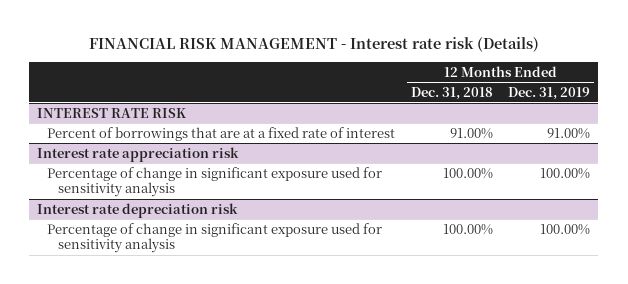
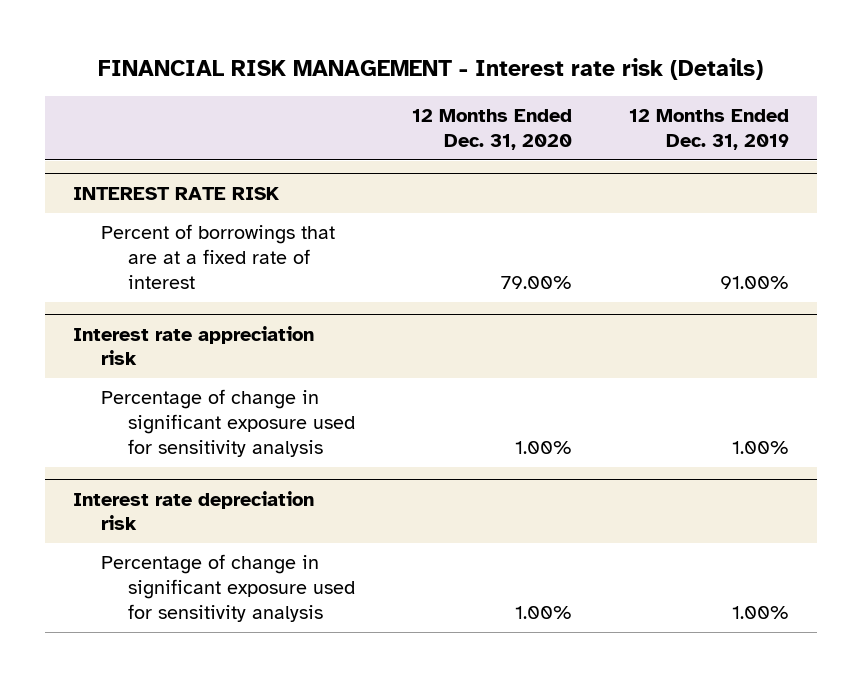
- | 12 Months Ended Dec. 31, 2018 | 12 Months Ended Dec. 31, 2019
+ | 12 Months Ended Dec. 31, 2020 | 12 Months Ended Dec. 31, 2019
@ Interest rate appreciation risk
- Percentage of change in significant exposure used for sensitivity analysis | 100.00% | 100.00%
+ Percentage of change in significant exposure used for sensitivity analysis | 1.00% | 1.00%
@ Interest rate depreciation risk
- Percentage of change in significant exposure used for sensitivity analysis | 100.00% | 100.00%
+ Percentage of change in significant exposure used for sensitivity analysis | 1.00% | 1.00%

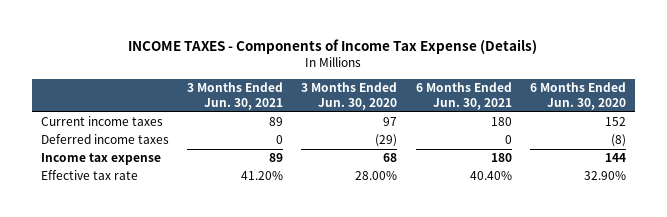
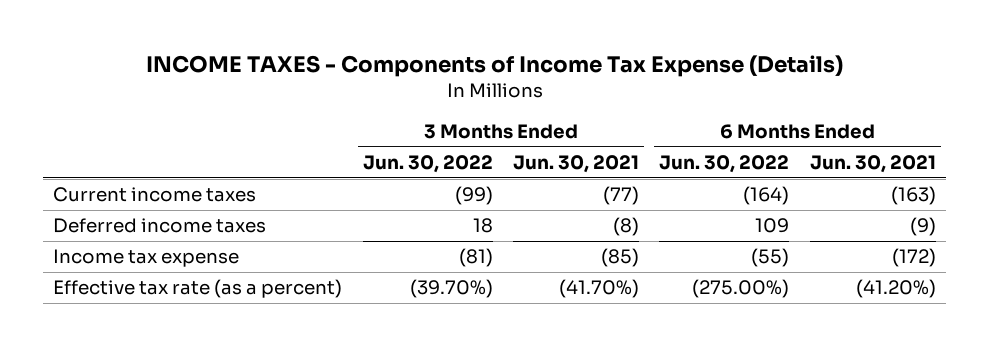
- | 3 Months Ended Jun. 30, 2021 | 3 Months Ended Jun. 30, 2020 | 6 Months Ended Jun. 30, 2021 | 6 Months Ended Jun. 30, 2020
+ | 3 Months Ended Jun. 30, 2022 | 3 Months Ended Jun. 30, 2021 | 6 Months Ended Jun. 30, 2022 | 6 Months Ended Jun. 30, 2021
- Current income taxes | 89 | 97 | 180 | 152
- Deferred income taxes | 0 | (29) | 0 | (8)
- Income tax expense | 89 | 68 | 180 | 144
- Effective tax rate | 41.20% | 28.00% | 40.40% | 32.90%
+ Current income taxes | (99) | (77) | (164) | (163)
+ Deferred income taxes | 18 | (8) | 109 | (9)
+ Income tax expense | (81) | (85) | (55) | (172)
+ Effective tax rate (as a percent) | (39.70%) | (41.70%) | (275.00%) | (41.20%)

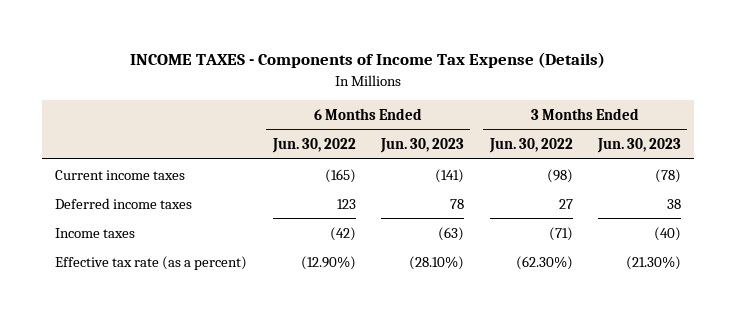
- | 3 Months Ended Jun. 30, 2022 | 3 Months Ended Jun. 30, 2021 | 6 Months Ended Jun. 30, 2022 | 6 Months Ended Jun. 30, 2021
+ | 6 Months Ended Jun. 30, 2022 | 6 Months Ended Jun. 30, 2023 | 3 Months Ended Jun. 30, 2022 | 3 Months Ended Jun. 30, 2023
- Current income taxes | (99) | (77) | (164) | (163)
- Deferred income taxes | 18 | (8) | 109 | (9)
- Income tax expense | (81) | (85) | (55) | (172)
- Effective tax rate (as a percent) | (39.70%) | (41.70%) | (275.00%) | (41.20%)
+ Current income taxes | (165) | (141) | (98) | (78)
+ Deferred income taxes | 123 | 78 | 27 | 38
+ Income taxes | (42) | (63) | (71) | (40)
+ Effective tax rate (as a percent) | (12.90%) | (28.10%) | (62.30%) | (21.30%)

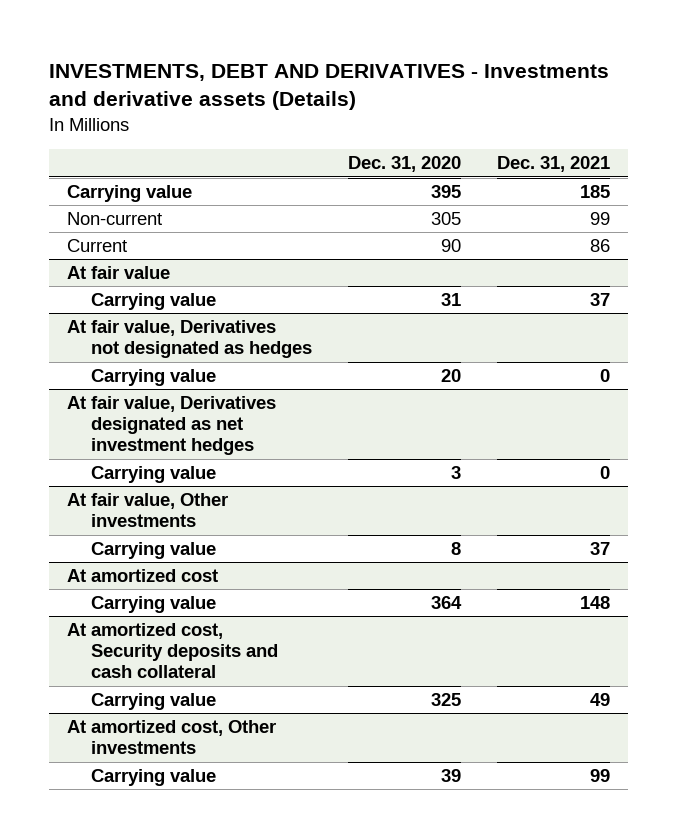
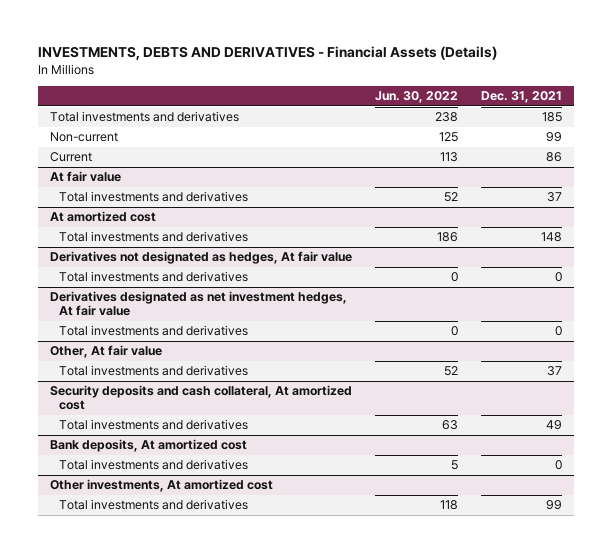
- INVESTMENTS, DEBT AND DERIVATIVES - Investments and derivative assets (Details)
+ INVESTMENTS, DEBTS AND DERIVATIVES - Financial Assets (Details)
- | Dec. 31, 2020 | Dec. 31, 2021
+ | Jun. 30, 2022 | Dec. 31, 2021
- Carrying value | 395 | 185
+ Total investments and derivatives | 238 | 185
@ At fair value
- Carrying value | 31 | 37
- At fair value, Derivatives not designated as hedges
- Carrying value | 20 | 0
- At fair value, Derivatives designated as net investment hedges
- Carrying value | 3 | 0
- At fair value, Other investments
- Carrying value | 8 | 37
@ At fair value
+ Total investments and derivatives | 52 | 37
@ At amortized cost
- Carrying value | 364 | 148
- At amortized cost, Security deposits and cash collateral
- Carrying value | 325 | 49
- At amortized cost, Other investments
- Carrying value | 39 | 99
@ At amortized cost
+ Total investments and derivatives | 186 | 148
+ Derivatives not designated as hedges, At fair value
+ Total investments and derivatives | 0 | 0
+ Derivatives designated as net investment hedges, At fair value
+ Total investments and derivatives | 0 | 0
+ Other, At fair value
+ Total investments and derivatives | 52 | 37
+ Security deposits and cash collateral, At amortized cost
+ Total investments and derivatives | 63 | 49
+ Bank deposits, At amortized cost
+ Total investments and derivatives | 5 | 0
+ Other investments, At amortized cost
+ Total investments and derivatives | 118 | 99

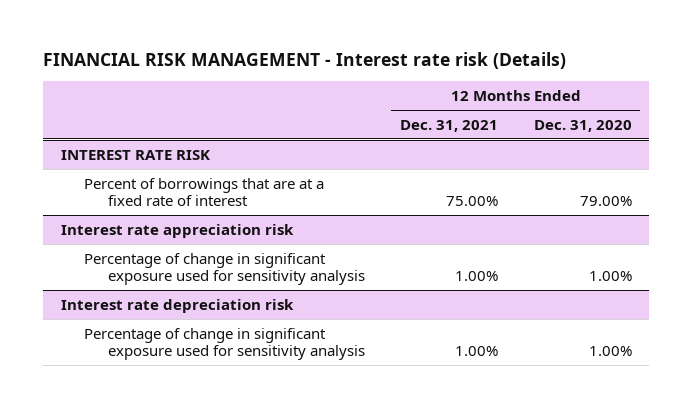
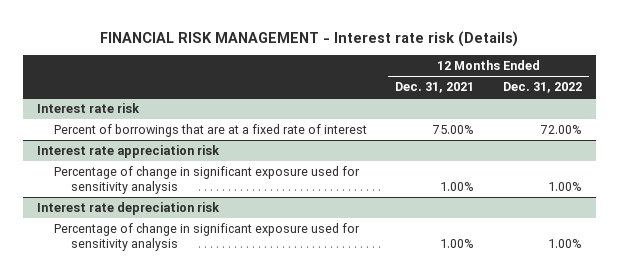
- | 12 Months Ended Dec. 31, 2021 | 12 Months Ended Dec. 31, 2020
+ | 12 Months Ended Dec. 31, 2021 | 12 Months Ended Dec. 31, 2022
- INTEREST RATE RISK
+ Interest rate risk

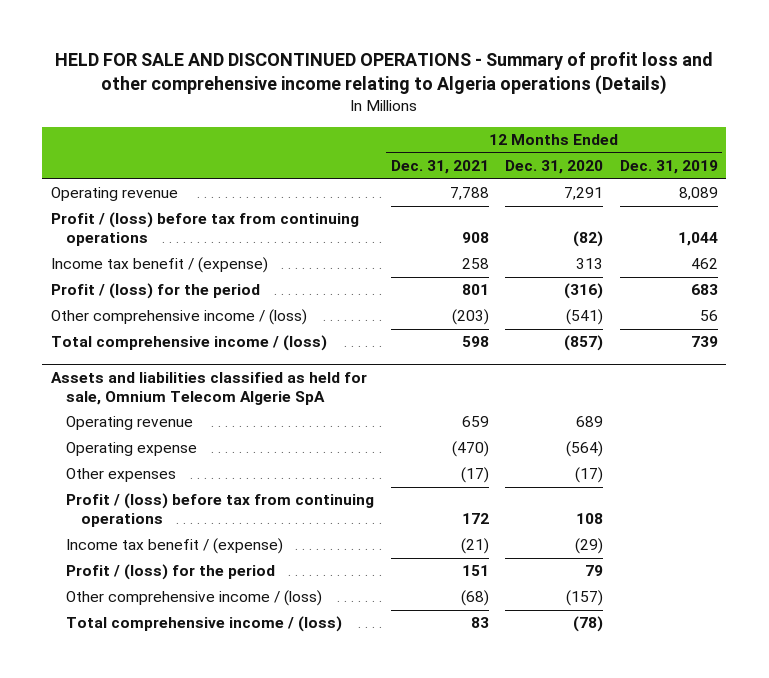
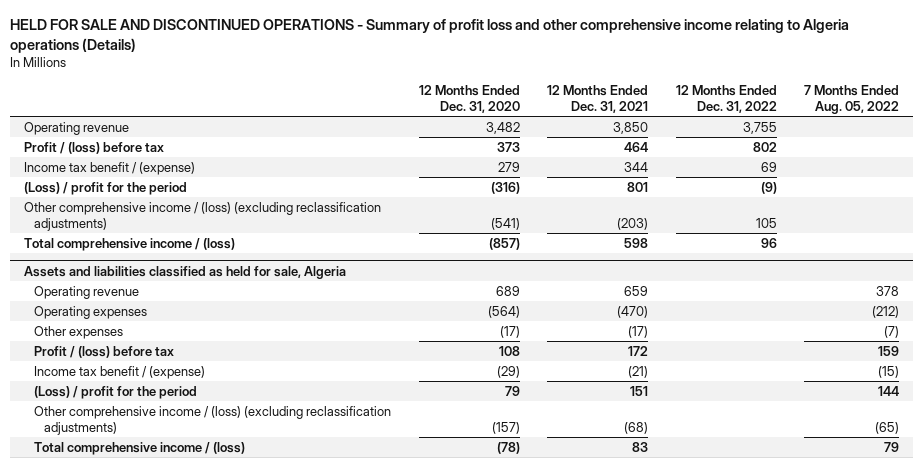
- | 12 Months Ended Dec. 31, 2021 | 12 Months Ended Dec. 31, 2020 | 12 Months Ended Dec. 31, 2019
+ | 12 Months Ended Dec. 31, 2020 | 12 Months Ended Dec. 31, 2021 | 12 Months Ended Dec. 31, 2022 | 7 Months Ended Aug. 05, 2022
- Operating revenue | 7,788 | 7,291 | 8,089
- Profit / (loss) before tax from continuing operations | 908 | (82) | 1,044
- Income tax benefit / (expense) | 258 | 313 | 462
- Profit / (loss) for the period | 801 | (316) | 683
- Other comprehensive income / (loss) | (203) | (541) | 56
+ Operating revenue | 3,482 | 3,850 | 3,755 |
+ Profit / (loss) before tax | 373 | 464 | 802 |
+ Income tax benefit / (expense) | 279 | 344 | 69 |
+ (Loss) / profit for the period | (316) | 801 | (9) |
+ Other comprehensive income / (loss) (excluding reclassification adjustments) | (541) | (203) | 105 |
- Assets and liabilities classified as held for sale, Omnium Telecom Algerie SpA
+ Assets and liabilities classified as held for sale, Algeria
- Operating expense | (470) | (564) |
+ Operating expenses | (564) | (470) | | (212)
- Profit / (loss) before tax from continuing operations | 172 | 108 |
+ Profit / (loss) before tax | 108 | 172 | | 159
- Profit / (loss) for the period | 151 | 79 |
- Other comprehensive income / (loss) | (68) | (157) |
+ (Loss) / profit for the period | 79 | 151 | | 144
+ Other comprehensive income / (loss) (excluding reclassification adjustments) | (157) | (68) | | (65)

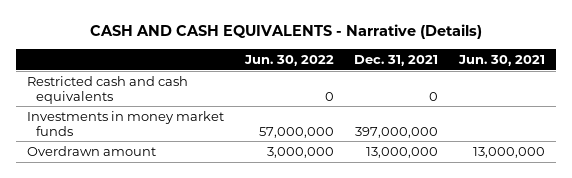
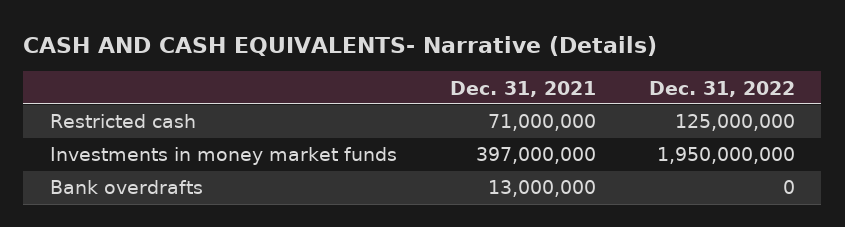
- CASH AND CASH EQUIVALENTS - Narrative (Details)
+ CASH AND CASH EQUIVALENTS- Narrative (Details)
- | Jun. 30, 2022 | Dec. 31, 2021 | Jun. 30, 2021
+ | Dec. 31, 2021 | Dec. 31, 2022
- Restricted cash and cash equivalents | 0 | 0 |
+ Restricted cash | 71,000,000 | 125,000,000
- Overdrawn amount | 3,000,000 | 13,000,000 | 13,000,000
+ Bank overdrafts | 13,000,000 | 0

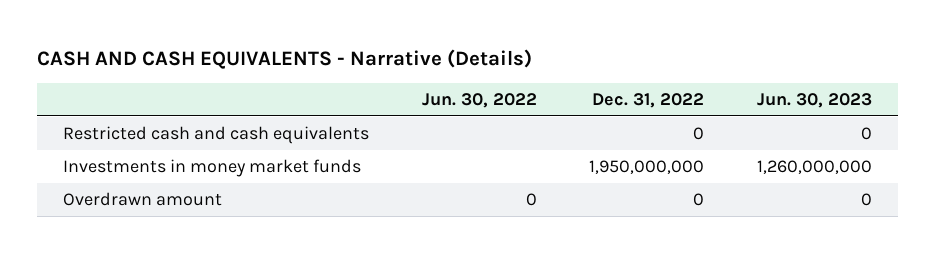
- CASH AND CASH EQUIVALENTS- Narrative (Details)
+ CASH AND CASH EQUIVALENTS - Narrative (Details)
- | Dec. 31, 2021 | Dec. 31, 2022
+ | Jun. 30, 2022 | Dec. 31, 2022 | Jun. 30, 2023
- Restricted cash | 71,000,000 | 125,000,000
+ Restricted cash and cash equivalents | | 0 | 0
- Bank overdrafts | 13,000,000 | 0
+ Overdrawn amount | 0 | 0 | 0

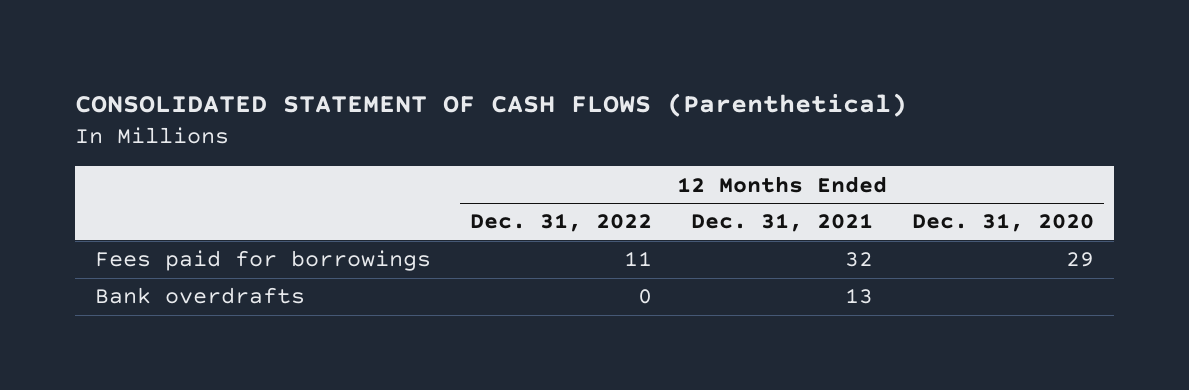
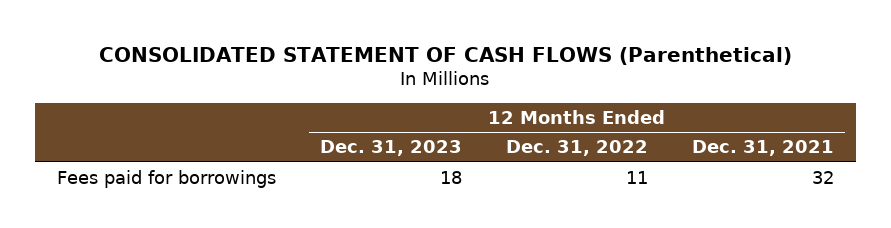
- | 12 Months Ended Dec. 31, 2022 | 12 Months Ended Dec. 31, 2021 | 12 Months Ended Dec. 31, 2020
+ | 12 Months Ended Dec. 31, 2023 | 12 Months Ended Dec. 31, 2022 | 12 Months Ended Dec. 31, 2021
- Bank overdrafts | 0 | 13 |

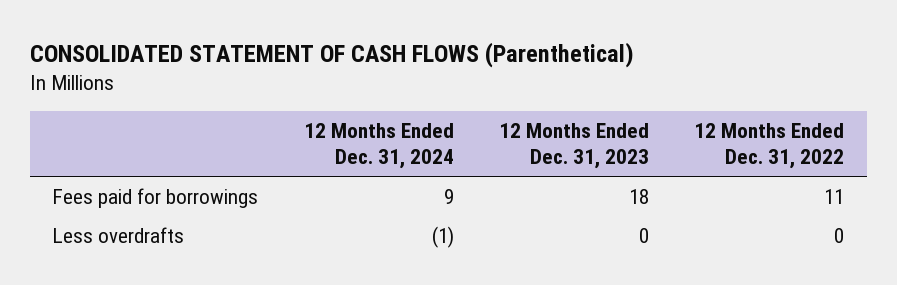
- | 12 Months Ended Dec. 31, 2023 | 12 Months Ended Dec. 31, 2022 | 12 Months Ended Dec. 31, 2021
+ | 12 Months Ended Dec. 31, 2024 | 12 Months Ended Dec. 31, 2023 | 12 Months Ended Dec. 31, 2022
+ Less overdrafts | (1) | 0 | 0

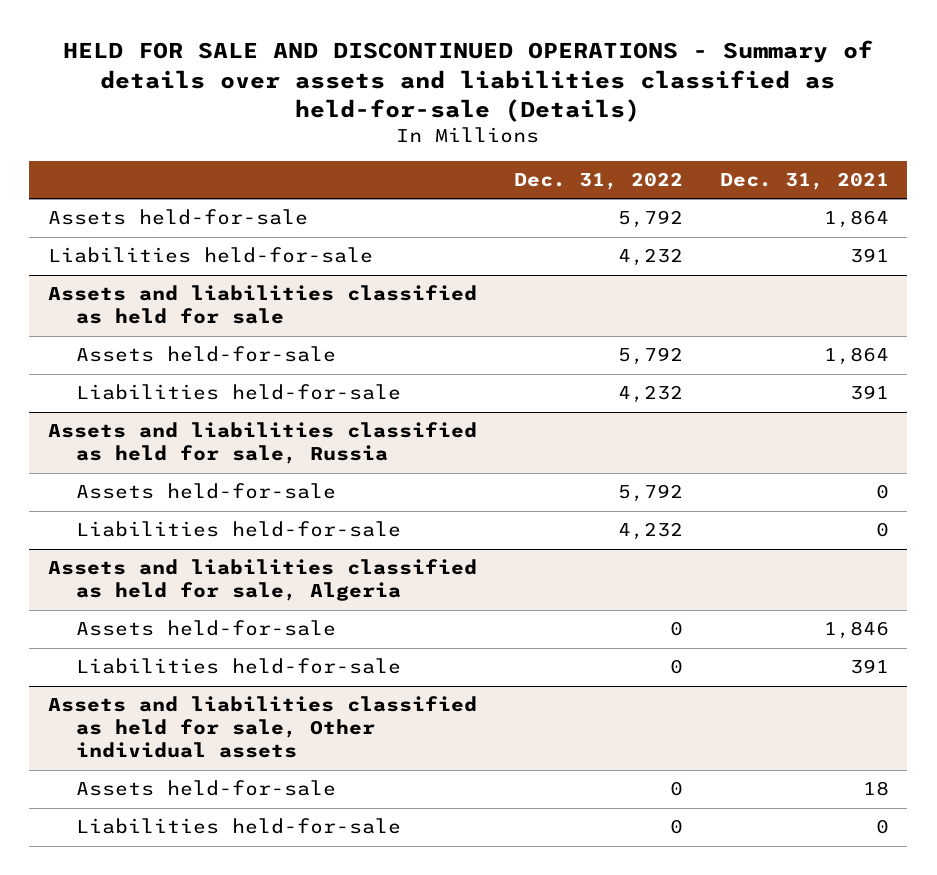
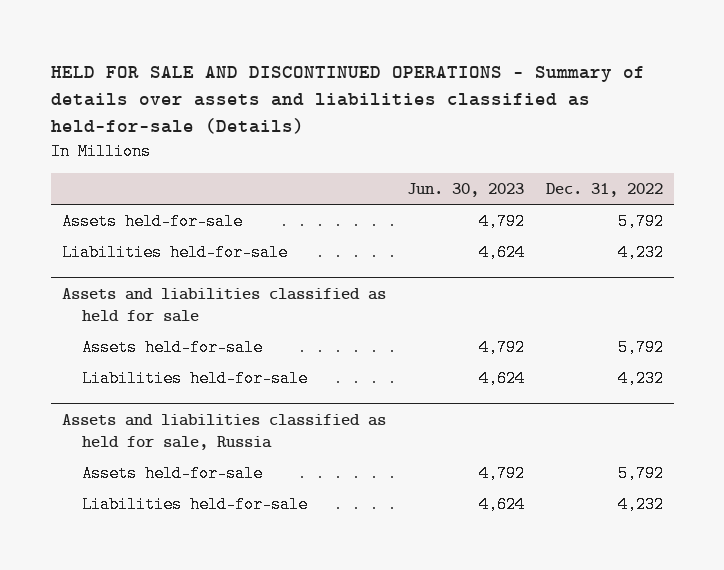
- | Dec. 31, 2022 | Dec. 31, 2021
+ | Jun. 30, 2023 | Dec. 31, 2022
- Assets and liabilities classified as held for sale, Algeria
- Assets held-for-sale | 0 | 1,846
- Liabilities held-for-sale | 0 | 391
- Assets and liabilities classified as held for sale, Other individual assets
- Assets held-for-sale | 0 | 18
- Liabilities held-for-sale | 0 | 0

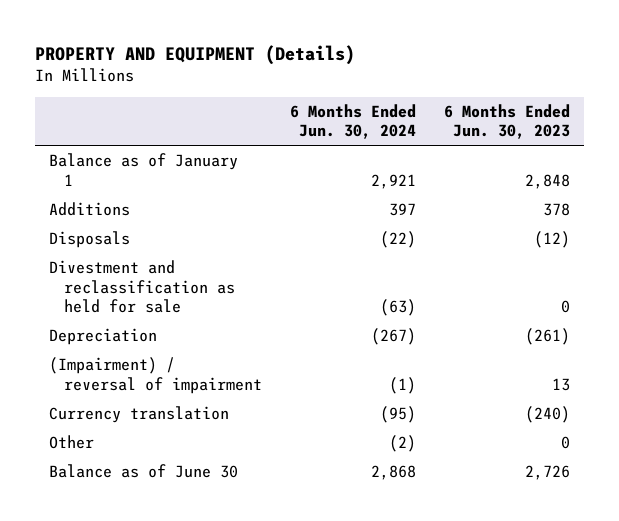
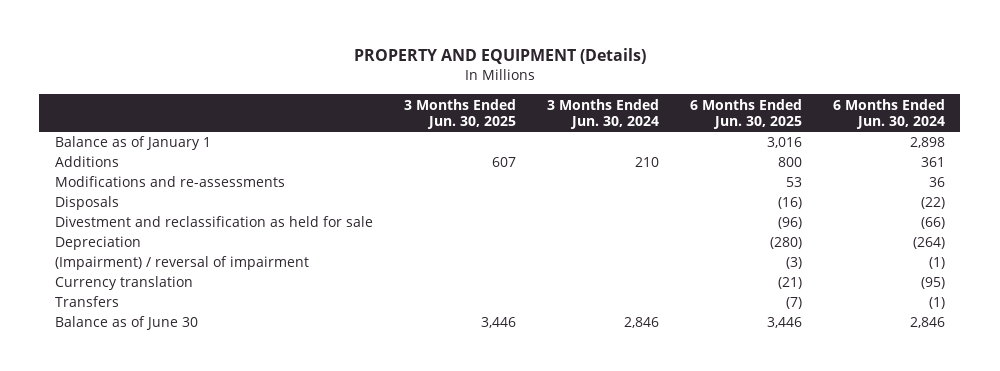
- | 6 Months Ended Jun. 30, 2024 | 6 Months Ended Jun. 30, 2023
+ | 3 Months Ended Jun. 30, 2025 | 3 Months Ended Jun. 30, 2024 | 6 Months Ended Jun. 30, 2025 | 6 Months Ended Jun. 30, 2024
- Balance as of January 1 | 2,921 | 2,848
- Additions | 397 | 378
+ Balance as of January 1 | | | 3,016 | 2,898
+ Additions | 607 | 210 | 800 | 361
+ Modifications and re-assessments | | | 53 | 36
- Divestment and reclassification as held for sale | (63) | 0
- Depreciation | (267) | (261)
+ Divestment and reclassification as held for sale | | | (96) | (66)
+ Depreciation | | | (280) | (264)
- Other | (2) | 0
- Balance as of June 30 | 2,868 | 2,726
+ Transfers | | | (7) | (1)
+ Balance as of June 30 | 3,446 | 2,846 | 3,446 | 2,846

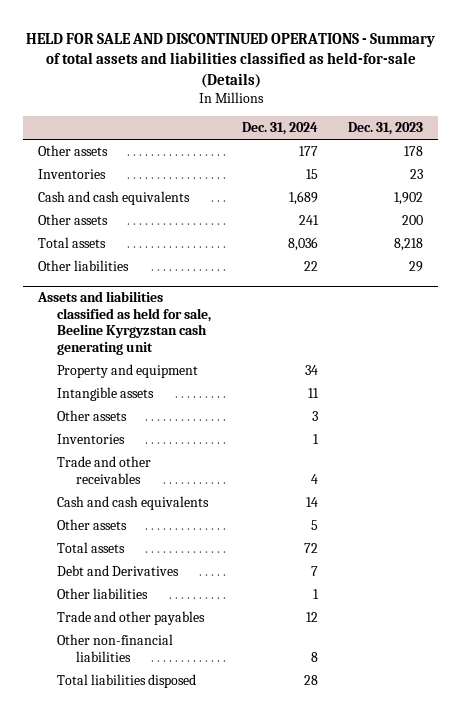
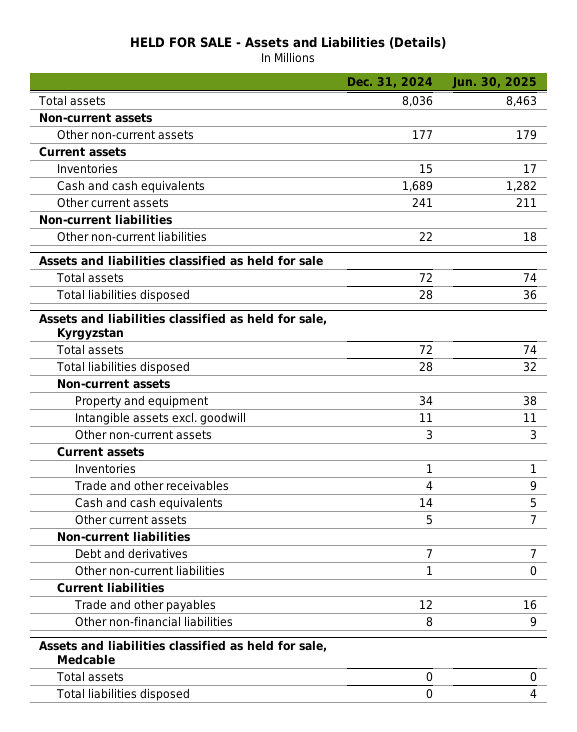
- HELD FOR SALE AND DISCONTINUED OPERATIONS - Summary of total assets and liabilities classified as held-for-sale (Details)
+ HELD FOR SALE - Assets and Liabilities (Details)
- | Dec. 31, 2024 | Dec. 31, 2023
+ | Dec. 31, 2024 | Jun. 30, 2025
- Other assets | 177 | 178
moved up: Total assets | 8,036 | 8,463
+ Non-current assets
+ Other non-current assets | 177 | 179
+ Current assets
- Other assets | 241 | 200
- Other liabilities | 22 | 29
- Assets and liabilities classified as held for sale, Beeline Kyrgyzstan cash generating unit
+ Other current assets | 241 | 211
+ Non-current liabilities
+ Other non-current liabilities | 22 | 18
+ Assets and liabilities classified as held for sale
+ Total assets | 72 | 74
+ Total liabilities disposed | 28 | 36
+ Assets and liabilities classified as held for sale, Kyrgyzstan
+ Total assets | 72 | 74
+ Total liabilities disposed | 28 | 32
+ Non-current assets
- Intangible assets | 11 |
- Other assets | 3 |
+ Intangible assets excl. goodwill | 11 | 11
+ Other non-current assets | 3 | 3
+ Current assets
- Other assets | 5 |
- Total assets | 72 |
- Debt and Derivatives | 7 |
- Other liabilities | 1 |
+ Other current assets | 5 | 7
+ Non-current liabilities
+ Debt and derivatives | 7 | 7
+ Other non-current liabilities | 1 | 0
+ Current liabilities
- Total liabilities disposed | 28 |
+ Assets and liabilities classified as held for sale, Medcable
+ Total assets | 0 | 0
+ Total liabilities disposed | 0 | 4

